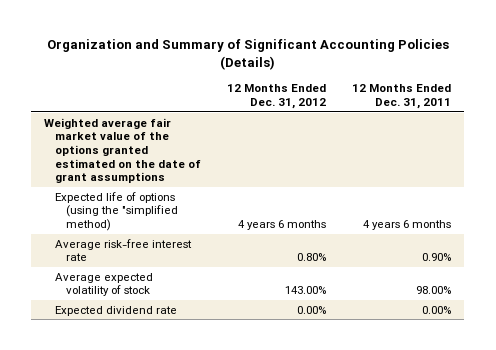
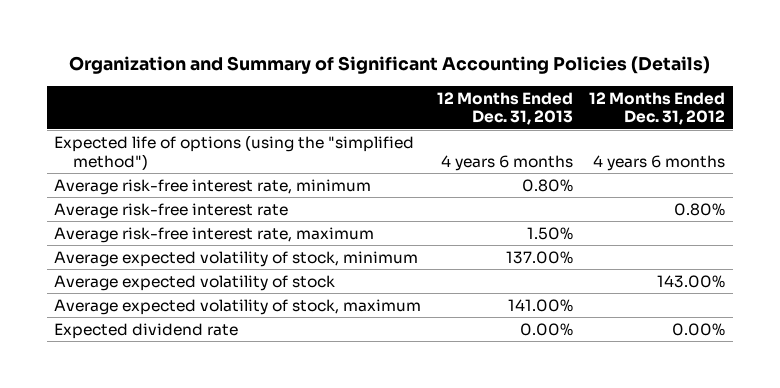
- | 12 Months Ended Dec. 31, 2012 | 12 Months Ended Dec. 31, 2011
+ | 12 Months Ended Dec. 31, 2013 | 12 Months Ended Dec. 31, 2012
- Weighted average fair market value of the options granted estimated on the date of grant assumptions
- Expected life of options (using the "simplified method) | 4 years 6 months | 4 years 6 months
+ Expected life of options (using the "simplified method") | 4 years 6 months | 4 years 6 months
+ Average risk-free interest rate, minimum | 0.80% |
+ Average risk-free interest rate, maximum | 1.50% |
+ Average expected volatility of stock, minimum | 137.00% |
+ Average expected volatility of stock, maximum | 141.00% |

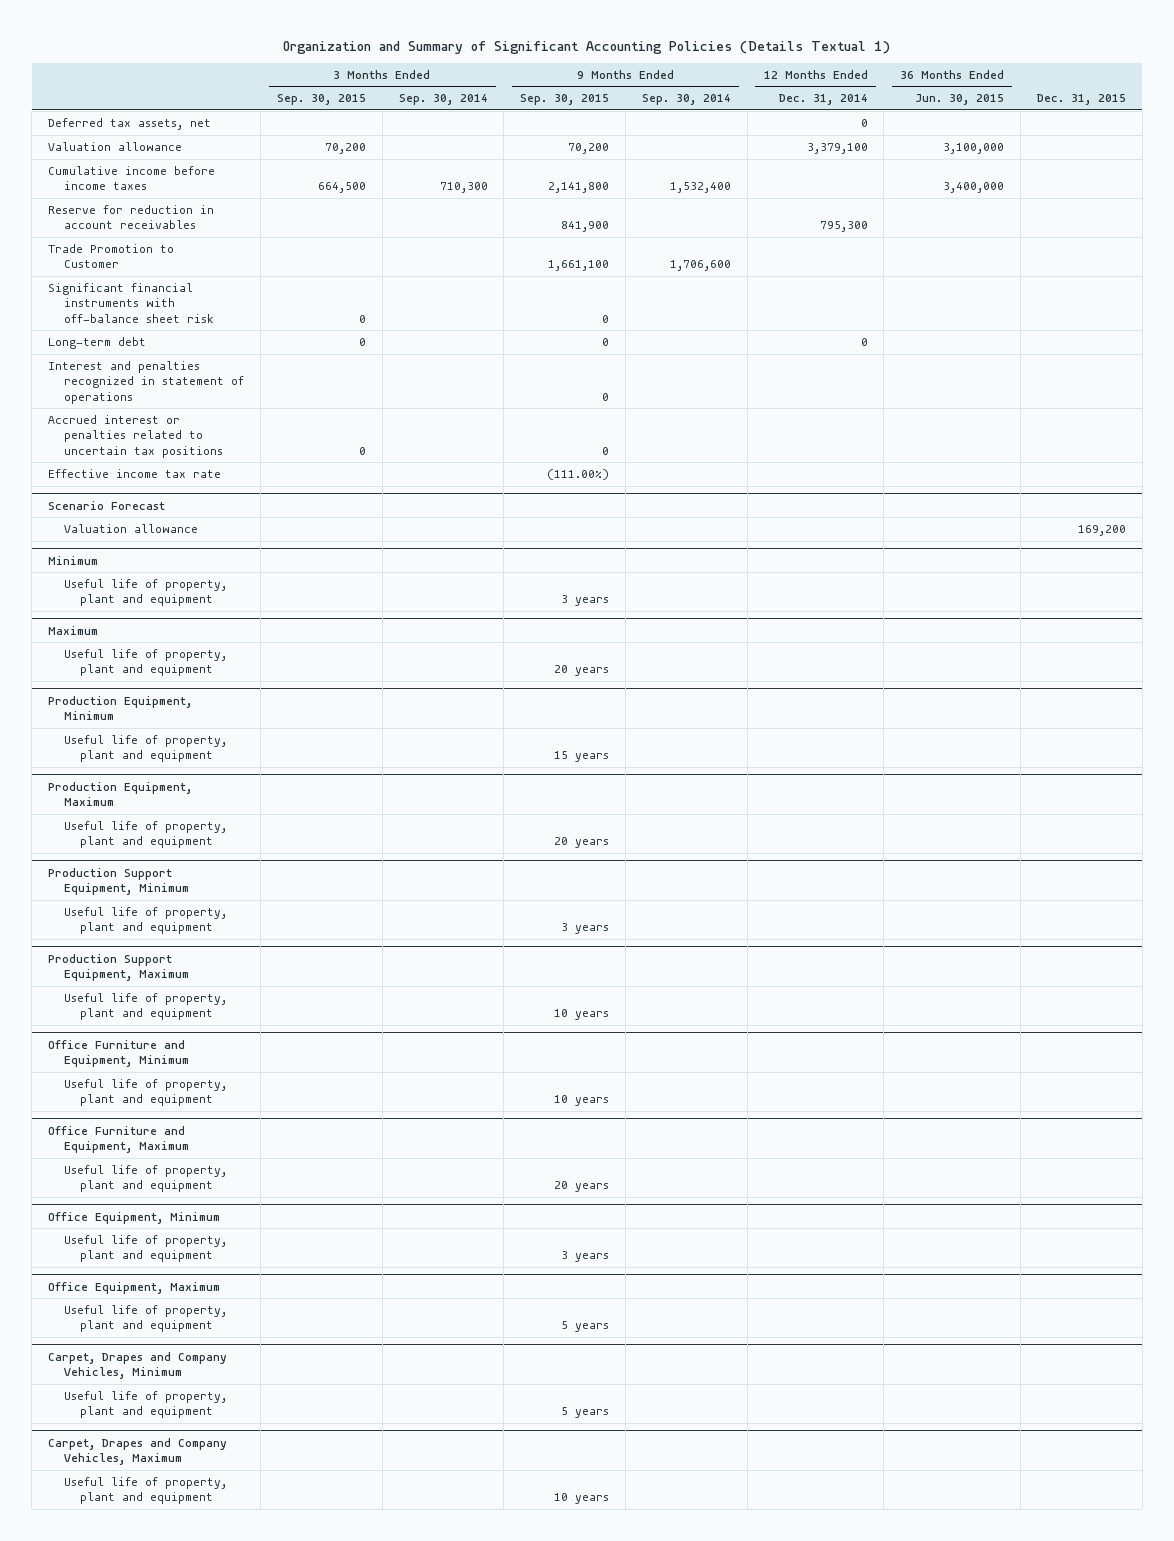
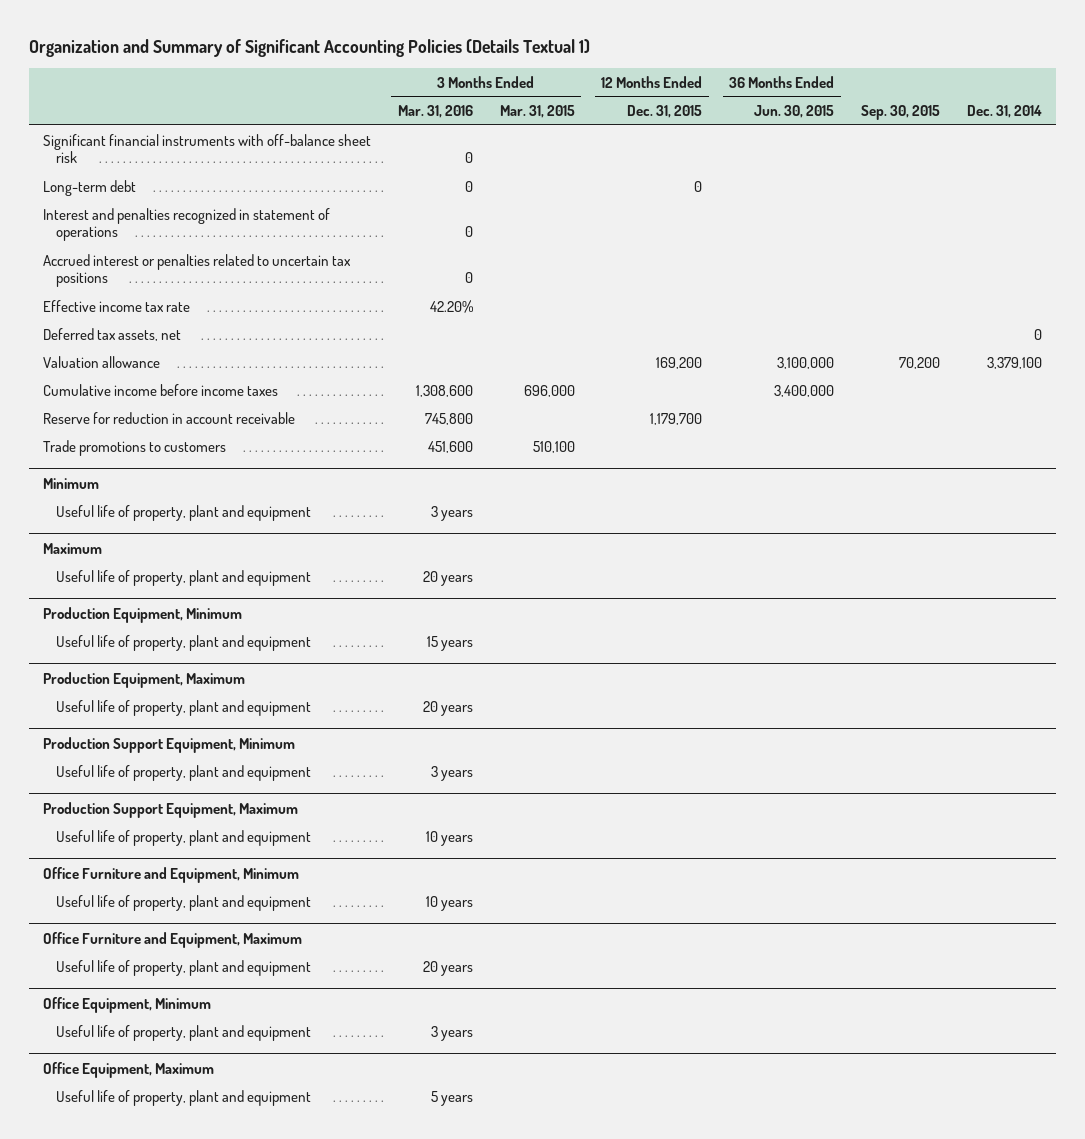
- | 3 Months Ended Sep. 30, 2015 | 3 Months Ended Sep. 30, 2014 | 9 Months Ended Sep. 30, 2015 | 9 Months Ended Sep. 30, 2014 | 12 Months Ended Dec. 31, 2014 | 36 Months Ended Jun. 30, 2015 | Dec. 31, 2015
+ | 3 Months Ended Mar. 31, 2016 | 3 Months Ended Mar. 31, 2015 | 12 Months Ended Dec. 31, 2015 | 36 Months Ended Jun. 30, 2015 | Sep. 30, 2015 | Dec. 31, 2014
- Reserve for reduction in account receivables | | | 841,900 | | 795,300 | |
- Trade Promotion to Customer | | | 1,661,100 | 1,706,600 | | |
- Scenario Forecast
- Valuation allowance | | | | | | | 169,200
moved down: Deferred tax assets, net | | | | | | 0
moved down: Valuation allowance | | | 169,200 | 3,100,000 | 70,200 | 3,379,100
moved down: Cumulative income before income taxes | 1,308,600 | 696,000 | | 3,400,000 | |
+ Reserve for reduction in account receivable | 745,800 | | 1,179,700 | | |
+ Trade promotions to customers | 451,600 | 510,100 | | | |
- Carpet, Drapes and Company Vehicles, Minimum
- Useful life of property, plant and equipment | | | 5 years | | | |
- Carpet, Drapes and Company Vehicles, Maximum
- Useful life of property, plant and equipment | | | 10 years | | | |

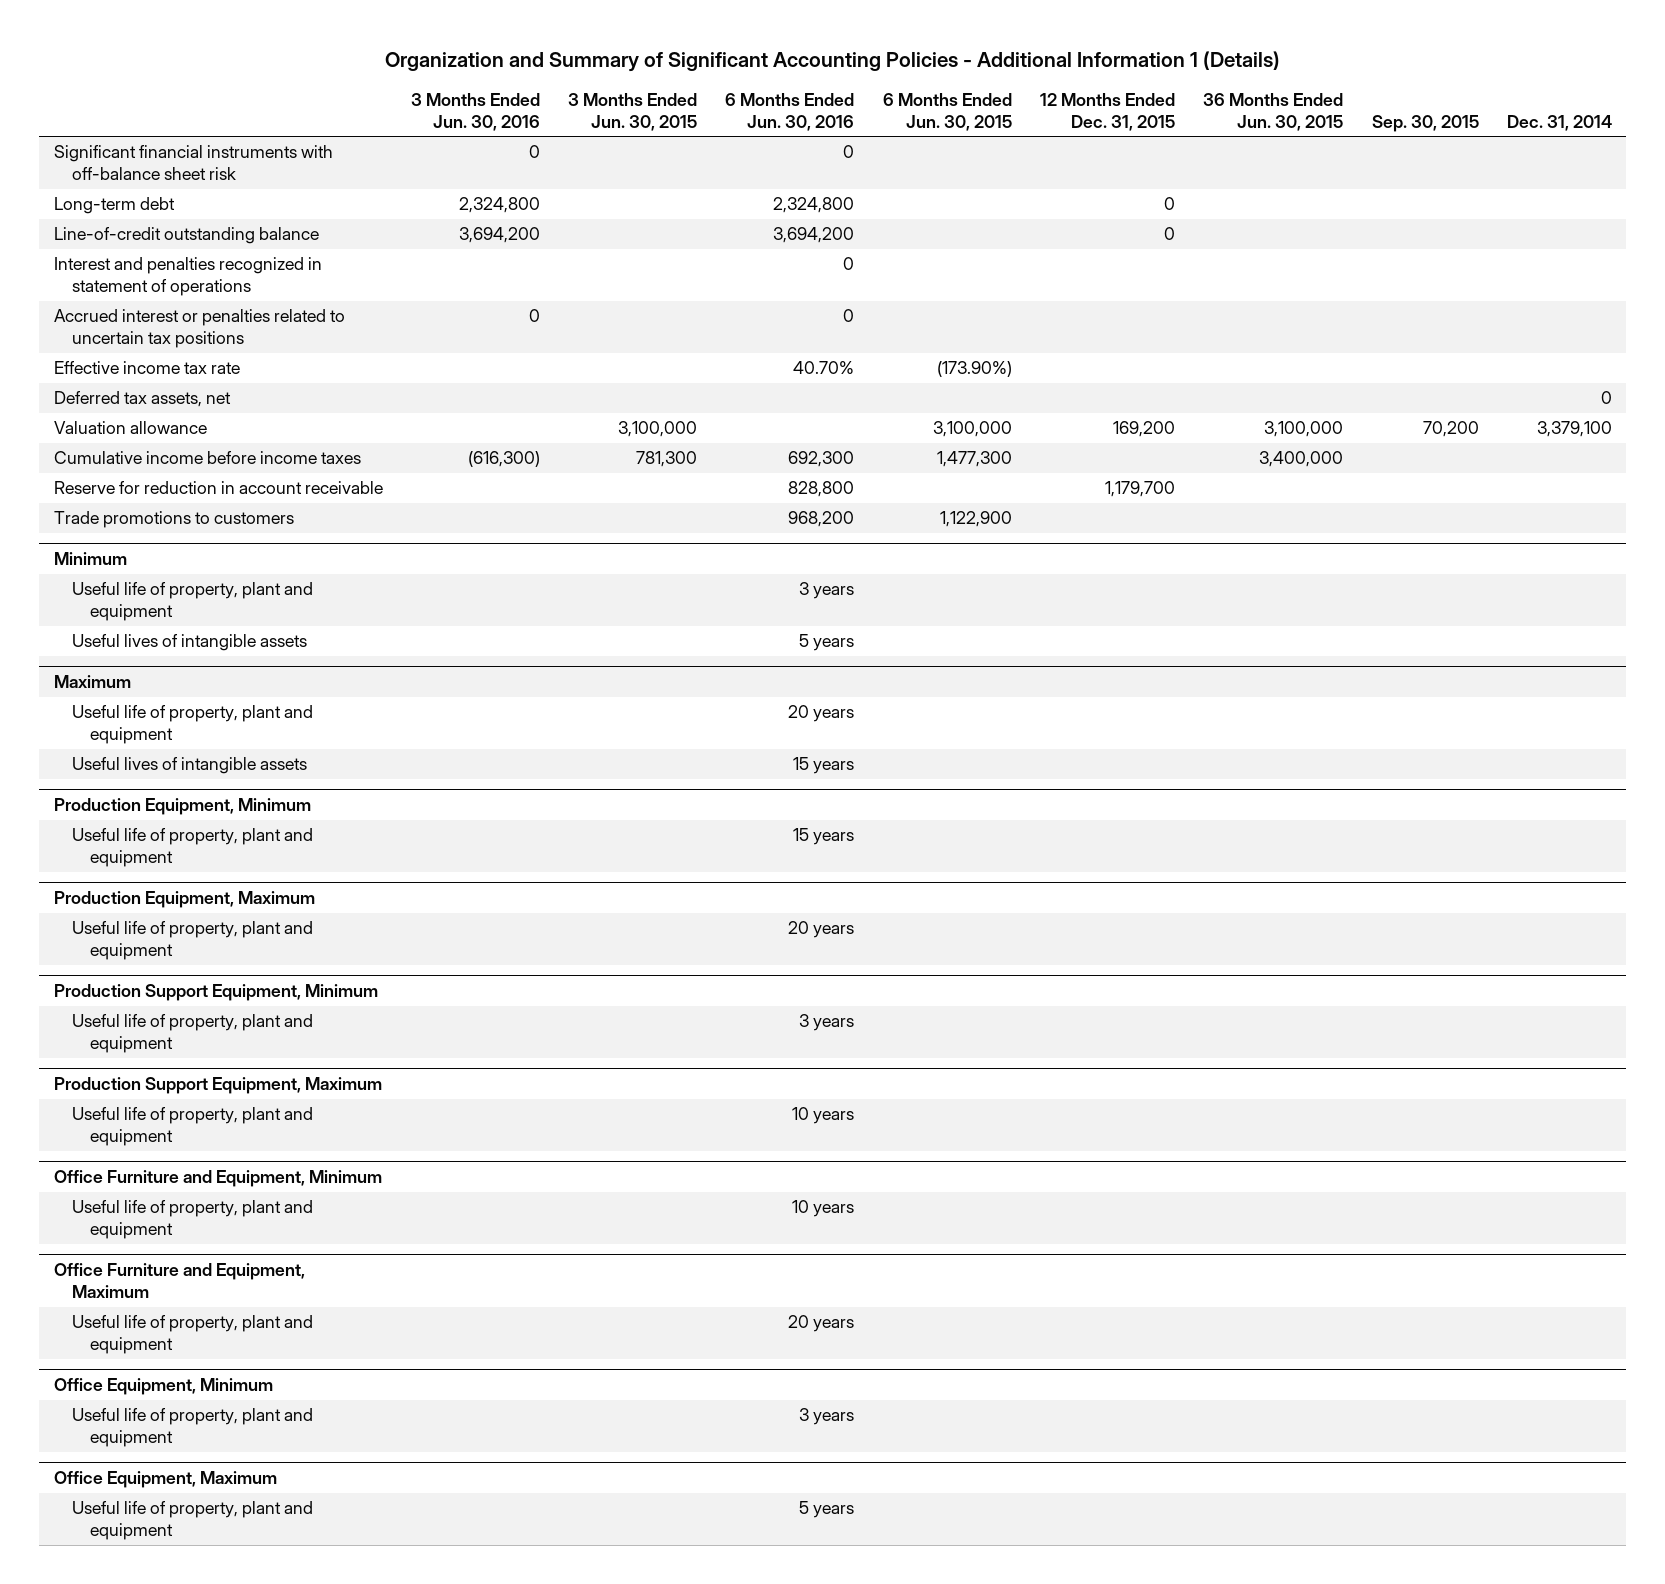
- Organization and Summary of Significant Accounting Policies (Details Textual 1)
+ Organization and Summary of Significant Accounting Policies - Additional Information 1 (Details)
- | 3 Months Ended Mar. 31, 2016 | 3 Months Ended Mar. 31, 2015 | 12 Months Ended Dec. 31, 2015 | 36 Months Ended Jun. 30, 2015 | Sep. 30, 2015 | Dec. 31, 2014
+ | 3 Months Ended Jun. 30, 2016 | 3 Months Ended Jun. 30, 2015 | 6 Months Ended Jun. 30, 2016 | 6 Months Ended Jun. 30, 2015 | 12 Months Ended Dec. 31, 2015 | 36 Months Ended Jun. 30, 2015 | Sep. 30, 2015 | Dec. 31, 2014
+ Line-of-credit outstanding balance | 3,694,200 | | 3,694,200 | | 0 | | |
@ Minimum
+ Useful lives of intangible assets | | | 5 years | | | | |
@ Maximum
+ Useful lives of intangible assets | | | 15 years | | | | |

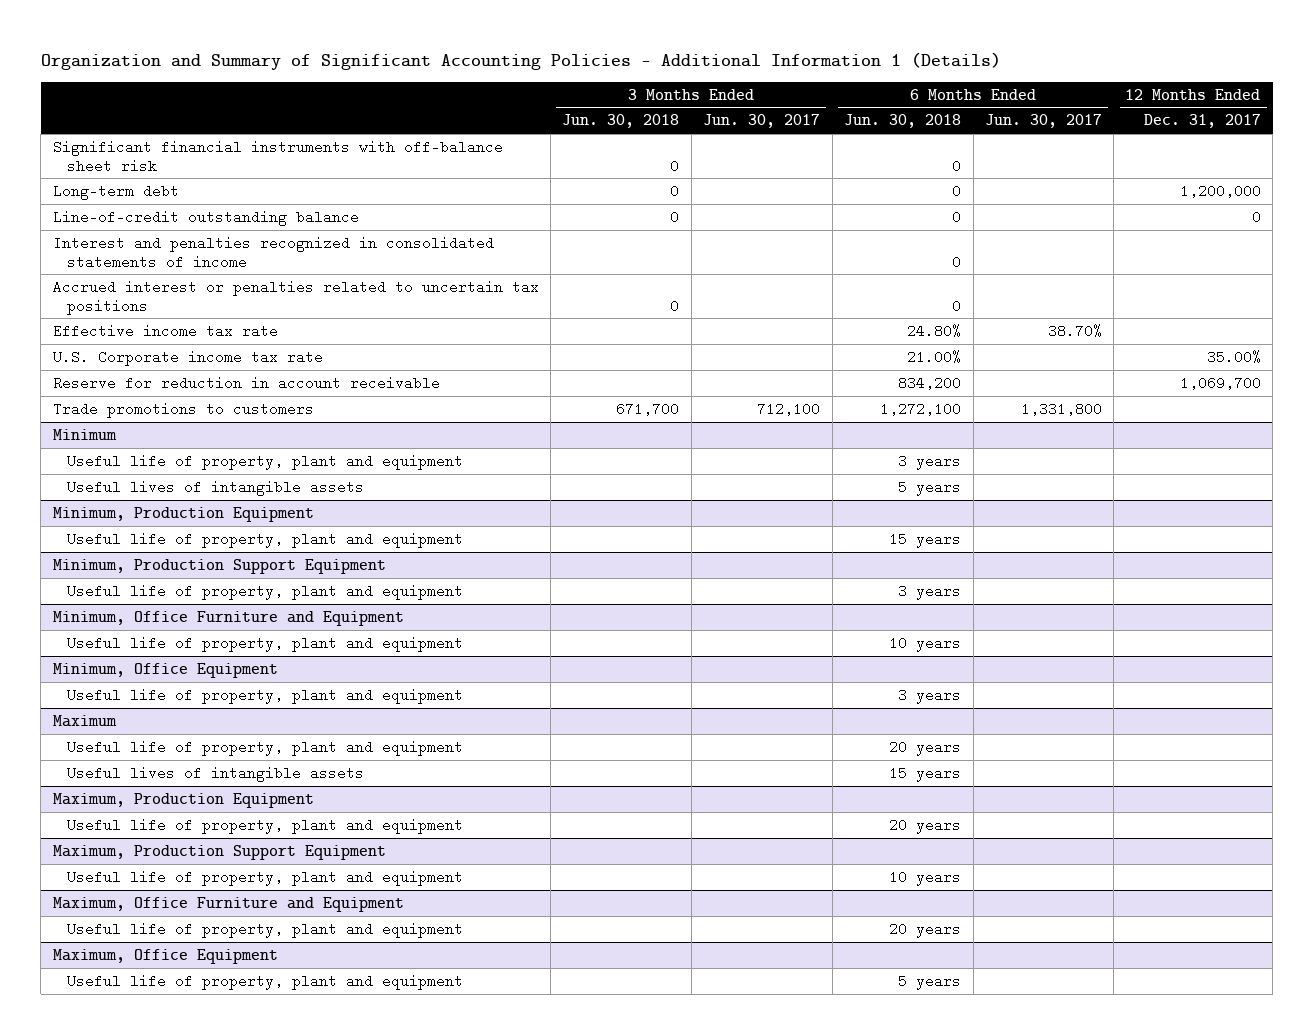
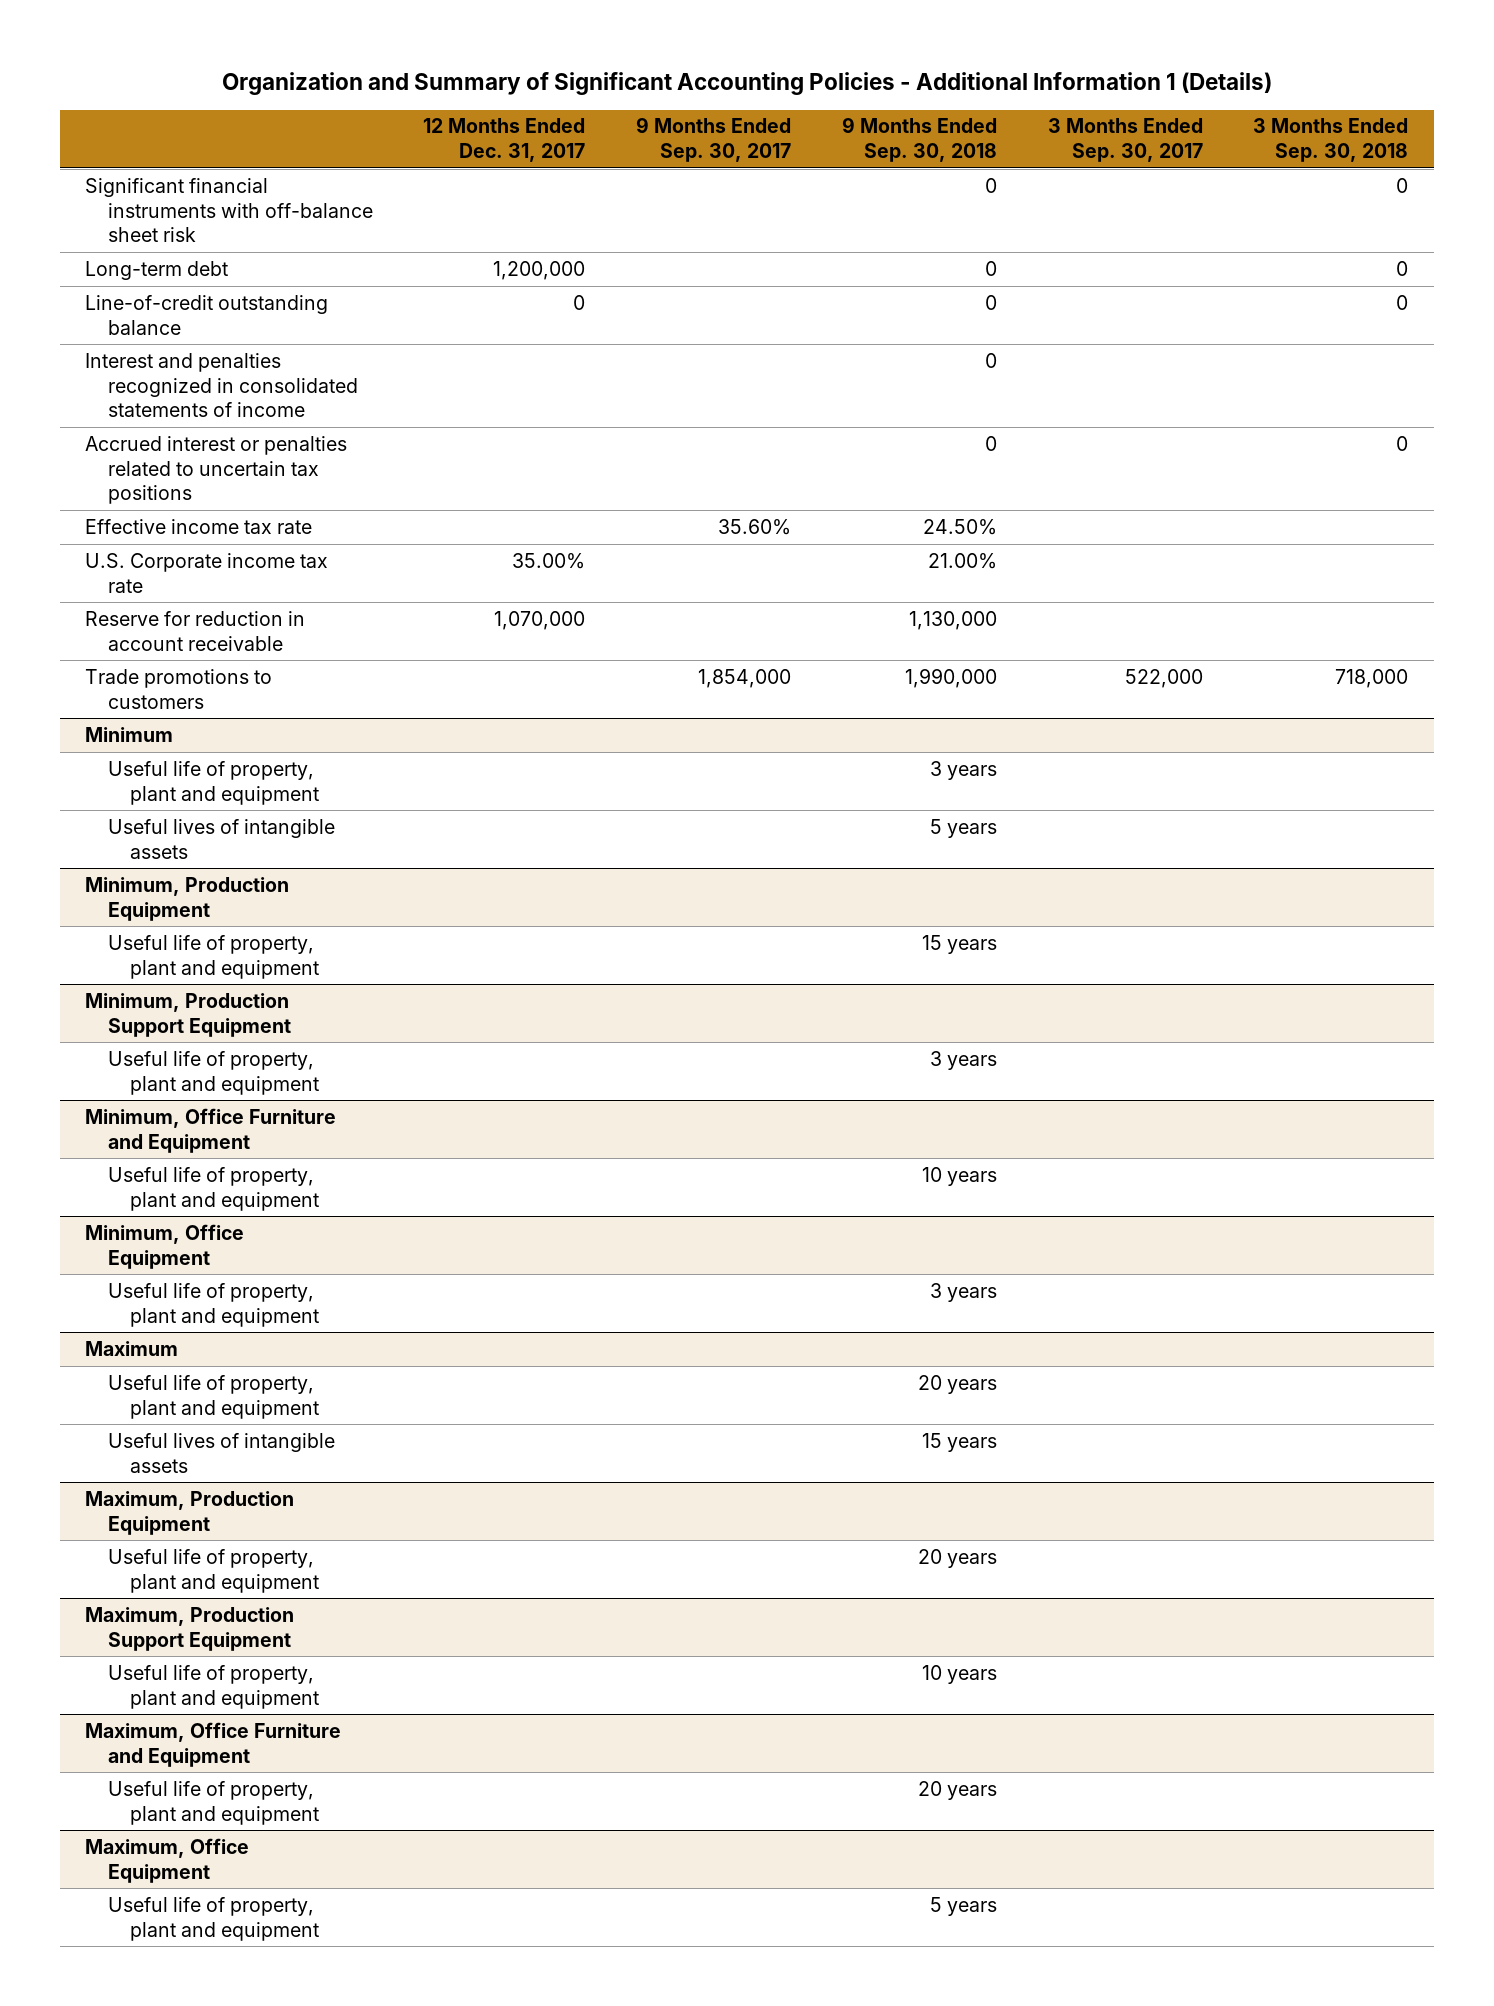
- | 3 Months Ended Jun. 30, 2018 | 3 Months Ended Jun. 30, 2017 | 6 Months Ended Jun. 30, 2018 | 6 Months Ended Jun. 30, 2017 | 12 Months Ended Dec. 31, 2017
+ | 12 Months Ended Dec. 31, 2017 | 9 Months Ended Sep. 30, 2017 | 9 Months Ended Sep. 30, 2018 | 3 Months Ended Sep. 30, 2017 | 3 Months Ended Sep. 30, 2018
- Reserve for reduction in account receivable | | | 834,200 | | 1,069,700
+ Reserve for reduction in account receivable | 1,070,000 | | 1,130,000 | |

